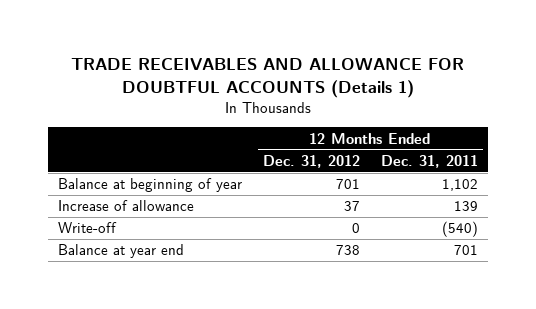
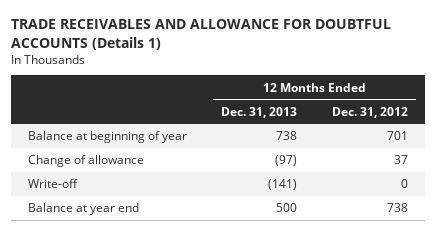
- | 12 Months Ended Dec. 31, 2012 | 12 Months Ended Dec. 31, 2011
+ | 12 Months Ended Dec. 31, 2013 | 12 Months Ended Dec. 31, 2012
- Increase of allowance | 37 | 139
+ Change of allowance | (97) | 37

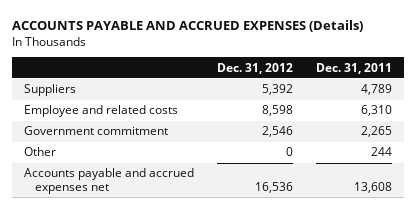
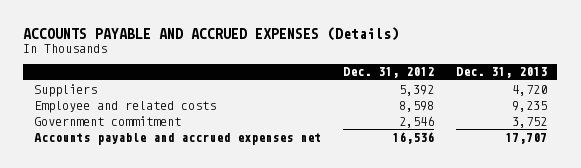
- | Dec. 31, 2012 | Dec. 31, 2011
+ | Dec. 31, 2012 | Dec. 31, 2013
- Other | 0 | 244

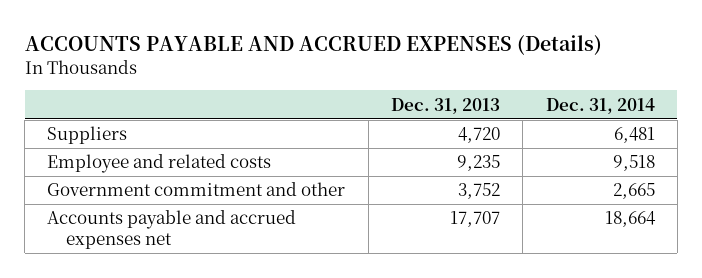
- | Dec. 31, 2012 | Dec. 31, 2013
+ | Dec. 31, 2013 | Dec. 31, 2014
- Government commitment | 2,546 | 3,752
+ Government commitment and other | 3,752 | 2,665

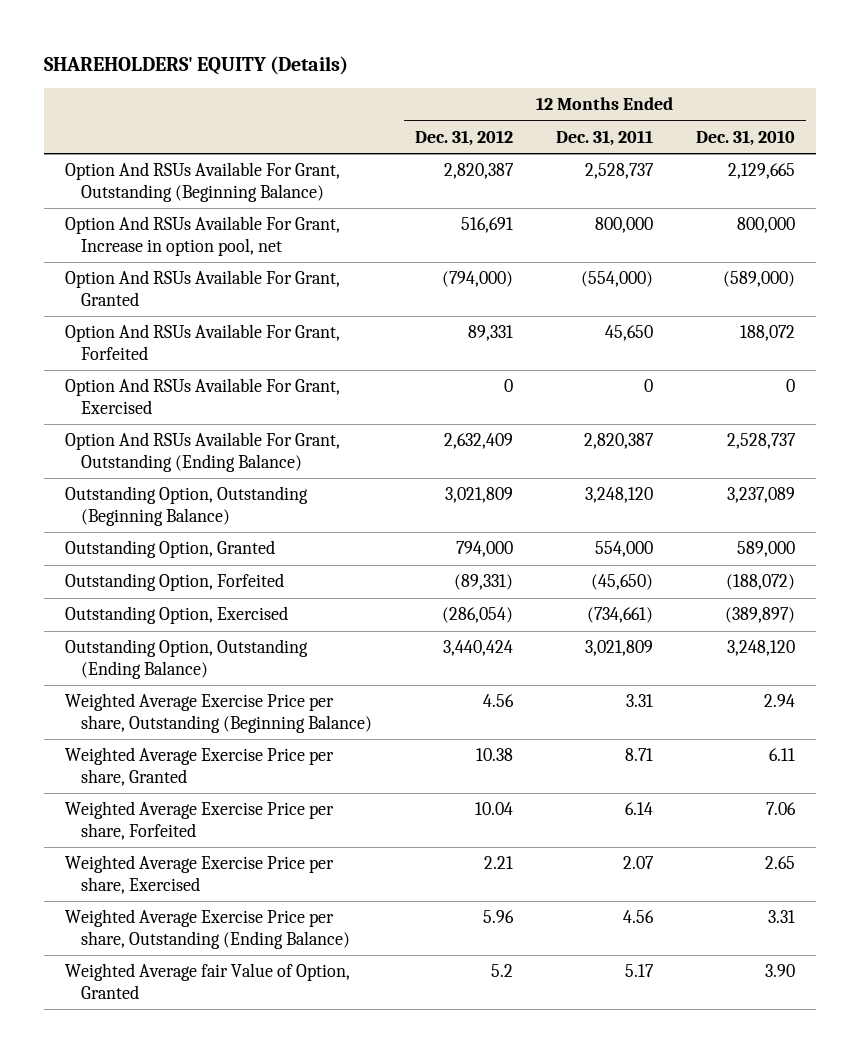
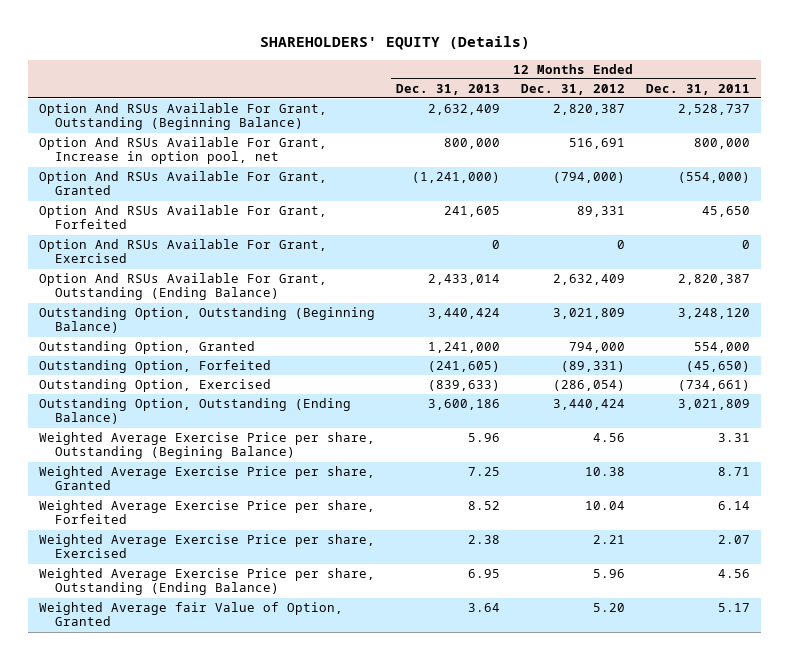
- | 12 Months Ended Dec. 31, 2012 | 12 Months Ended Dec. 31, 2011 | 12 Months Ended Dec. 31, 2010
+ | 12 Months Ended Dec. 31, 2013 | 12 Months Ended Dec. 31, 2012 | 12 Months Ended Dec. 31, 2011
- Weighted Average Exercise Price per share, Outstanding (Beginning Balance) | 4.56 | 3.31 | 2.94
+ Weighted Average Exercise Price per share, Outstanding (Begining Balance) | 5.96 | 4.56 | 3.31
- Weighted Average fair Value of Option, Granted | 5.2 | 5.17 | 3.90
+ Weighted Average fair Value of Option, Granted | 3.64 | 5.20 | 5.17

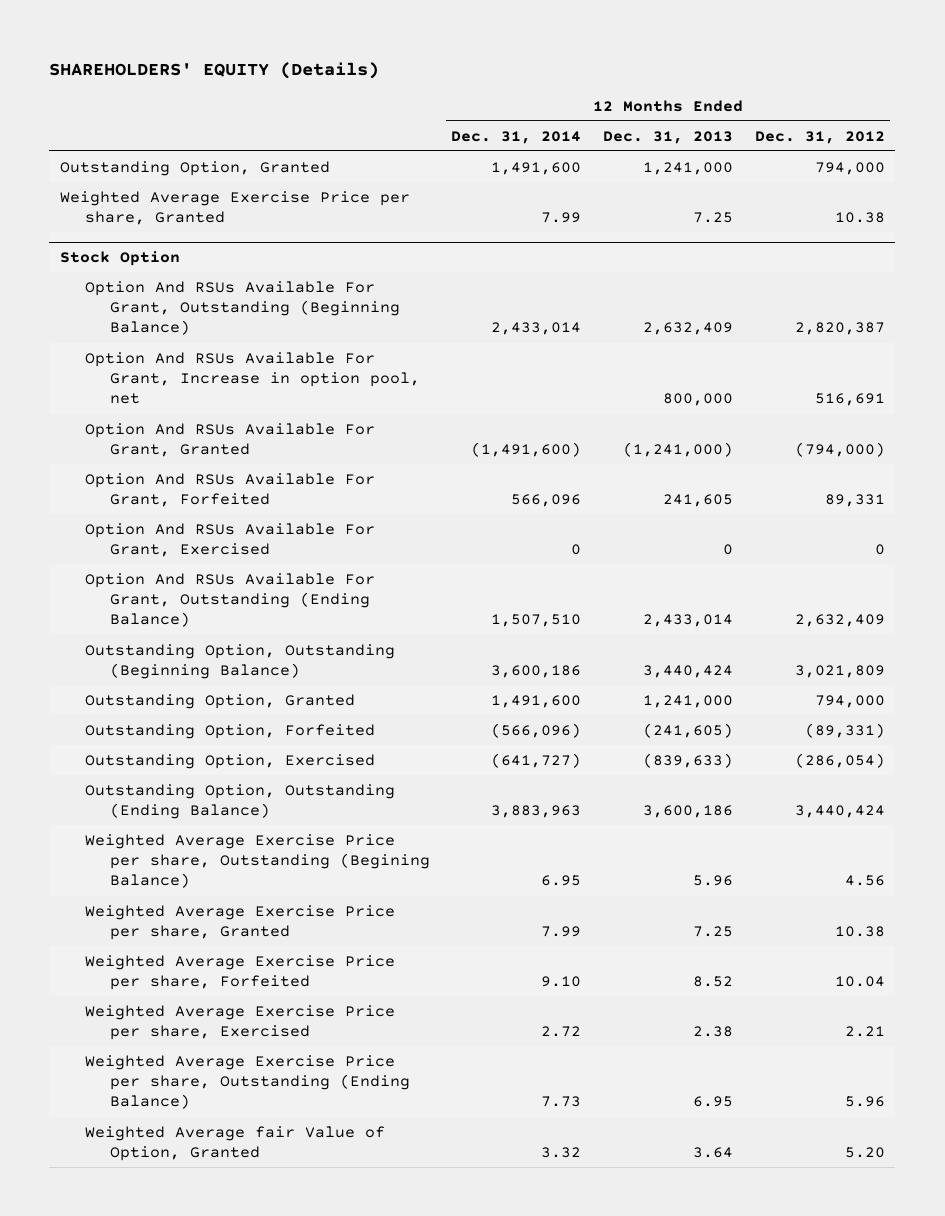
- | 12 Months Ended Dec. 31, 2013 | 12 Months Ended Dec. 31, 2012 | 12 Months Ended Dec. 31, 2011
+ | 12 Months Ended Dec. 31, 2014 | 12 Months Ended Dec. 31, 2013 | 12 Months Ended Dec. 31, 2012
+ Outstanding Option, Granted | 1,491,600 | 1,241,000 | 794,000
+ Weighted Average Exercise Price per share, Granted | 7.99 | 7.25 | 10.38
+ Stock Option

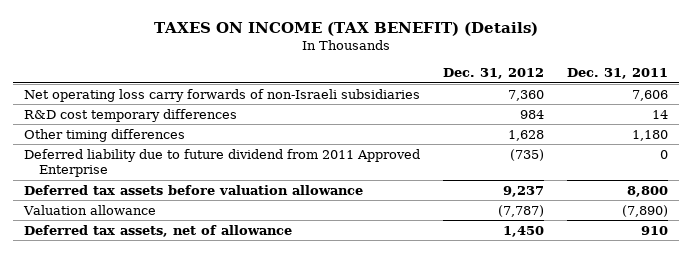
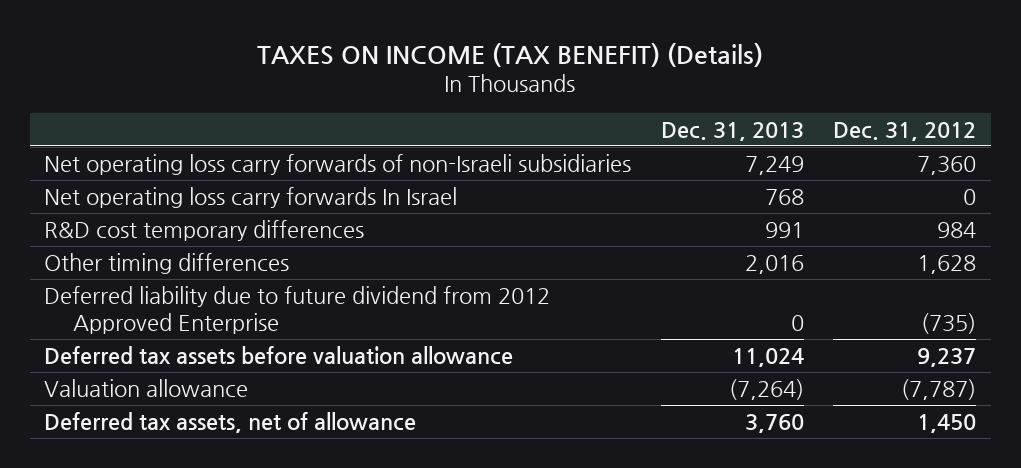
- | Dec. 31, 2012 | Dec. 31, 2011
+ | Dec. 31, 2013 | Dec. 31, 2012
+ Net operating loss carry forwards In Israel | 768 | 0
- Deferred liability due to future dividend from 2011 Approved Enterprise | (735) | 0
+ Deferred liability due to future dividend from 2012 Approved Enterprise | 0 | (735)

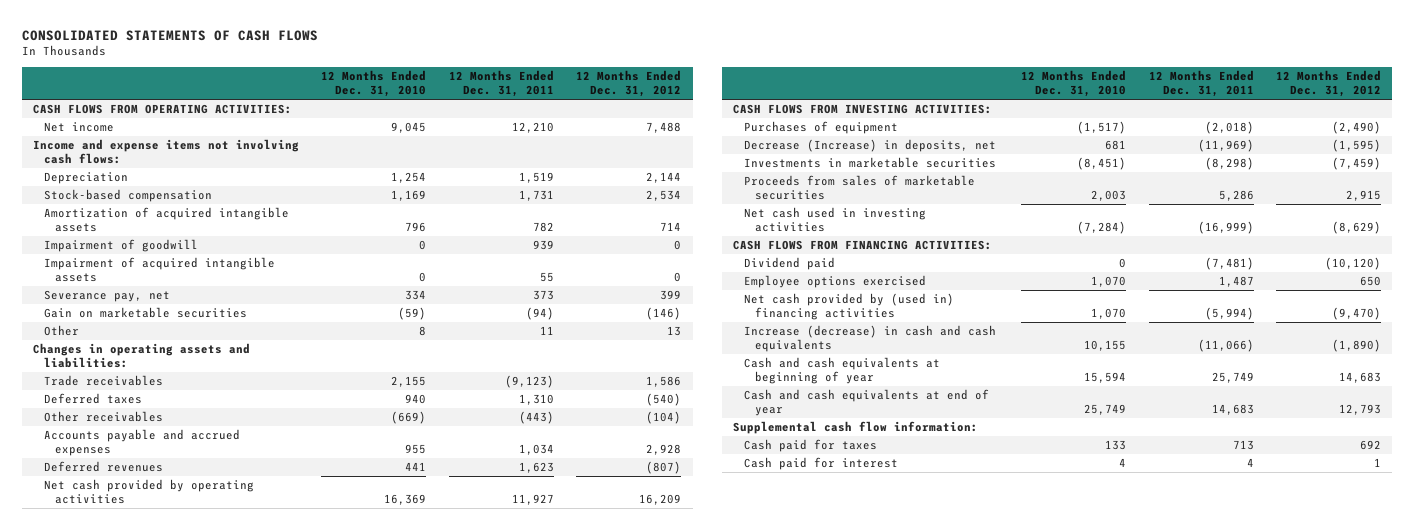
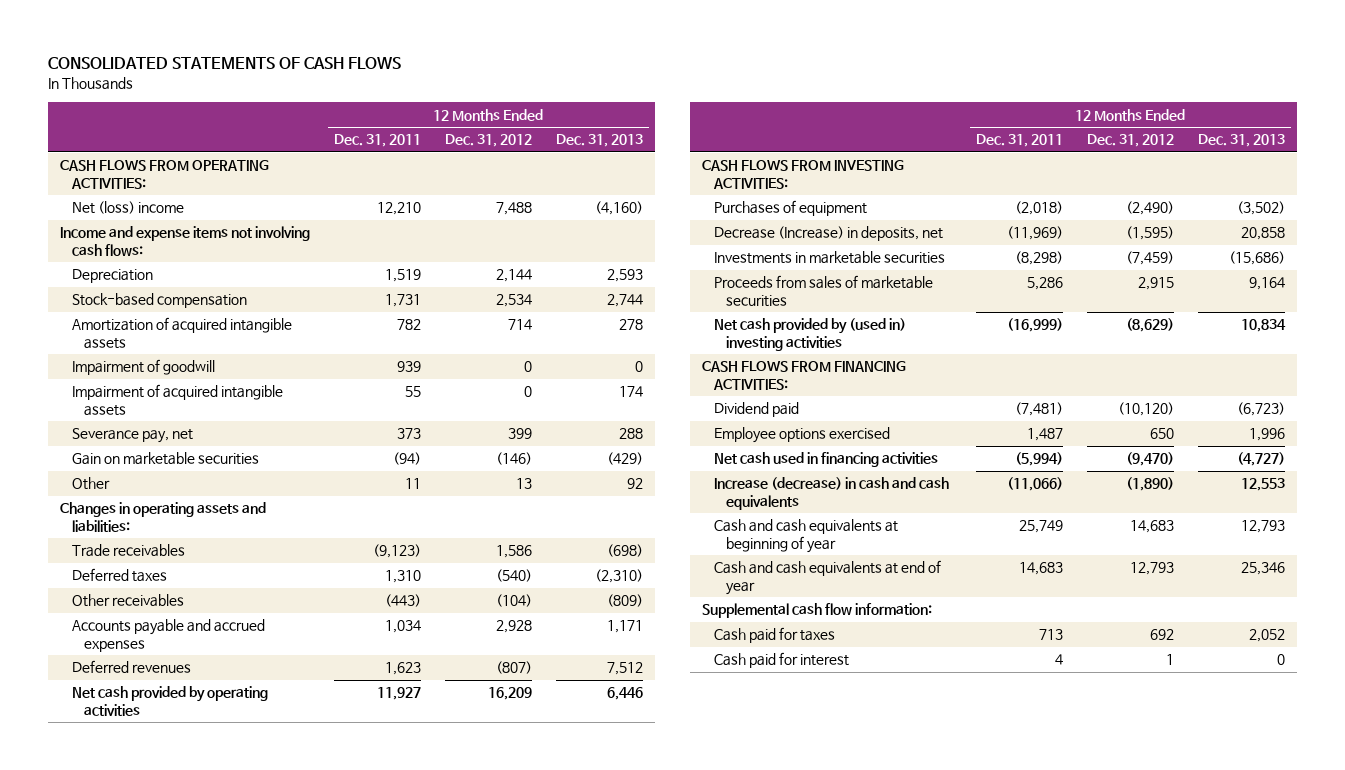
- | 12 Months Ended Dec. 31, 2010 | 12 Months Ended Dec. 31, 2011 | 12 Months Ended Dec. 31, 2012
+ | 12 Months Ended Dec. 31, 2011 | 12 Months Ended Dec. 31, 2012 | 12 Months Ended Dec. 31, 2013
- Net income | 9,045 | 12,210 | 7,488
+ Net (loss) income | 12,210 | 7,488 | (4,160)
- Net cash used in investing activities | (7,284) | (16,999) | (8,629)
+ Net cash provided by (used in) investing activities | (16,999) | (8,629) | 10,834
- Net cash provided by (used in) financing activities | 1,070 | (5,994) | (9,470)
+ Net cash used in financing activities | (5,994) | (9,470) | (4,727)

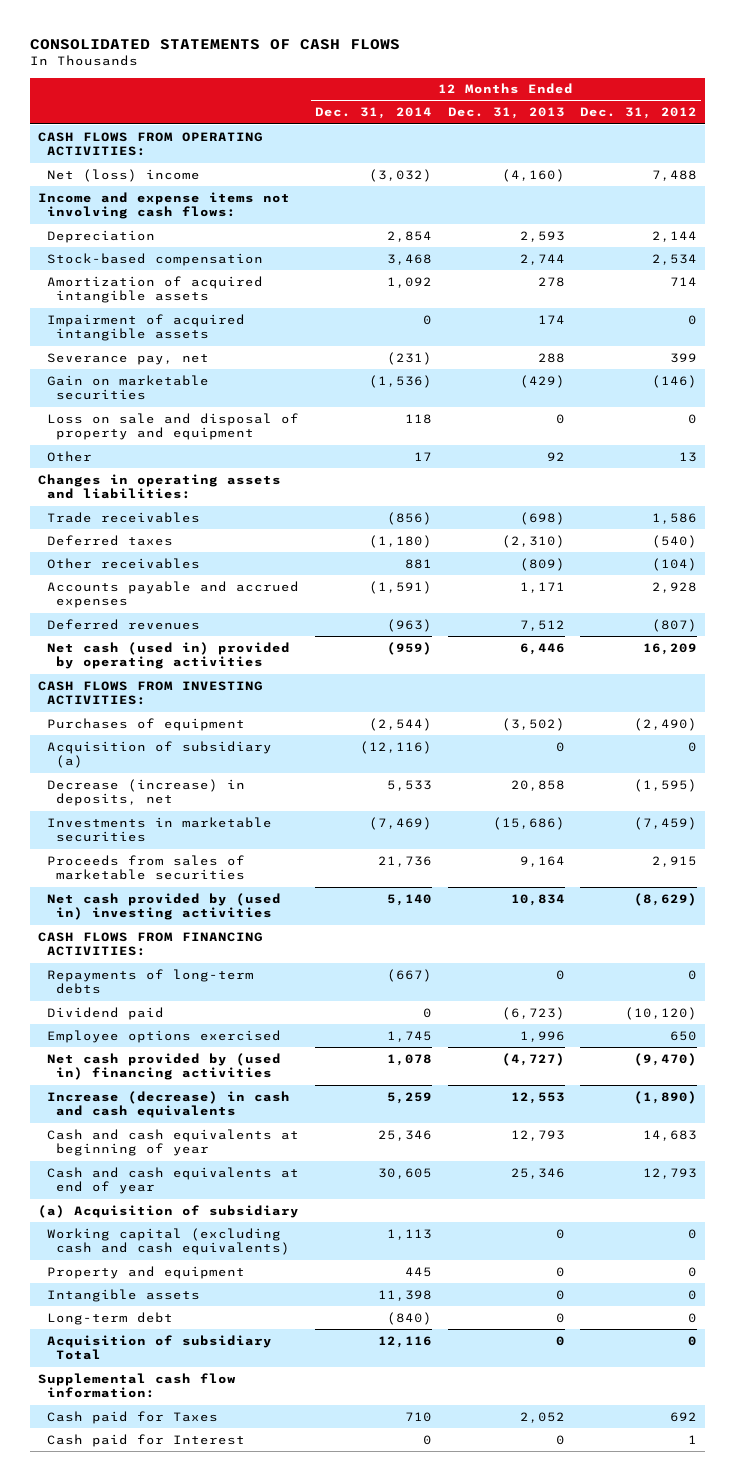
- | 12 Months Ended Dec. 31, 2011 | 12 Months Ended Dec. 31, 2012 | 12 Months Ended Dec. 31, 2013
+ | 12 Months Ended Dec. 31, 2014 | 12 Months Ended Dec. 31, 2013 | 12 Months Ended Dec. 31, 2012
- Impairment of goodwill | 939 | 0 | 0
+ Loss on sale and disposal of property and equipment | 118 | 0 | 0
- Net cash provided by operating activities | 11,927 | 16,209 | 6,446
+ Net cash (used in) provided by operating activities | (959) | 6,446 | 16,209
- Decrease (Increase) in deposits, net | (11,969) | (1,595) | 20,858
+ Acquisition of subsidiary (a) | (12,116) | 0 | 0
+ Decrease (increase) in deposits, net | 5,533 | 20,858 | (1,595)
+ Repayments of long-term debts | (667) | 0 | 0
- Net cash used in financing activities | (5,994) | (9,470) | (4,727)
+ Net cash provided by (used in) financing activities | 1,078 | (4,727) | (9,470)
+ (a) Acquisition of subsidiary
+ Working capital (excluding cash and cash equivalents) | 1,113 | 0 | 0
+ Property and equipment | 445 | 0 | 0
+ Intangible assets | 11,398 | 0 | 0
+ Long-term debt | (840) | 0 | 0
+ Acquisition of subsidiary Total | 12,116 | 0 | 0
- Cash paid for taxes | 713 | 692 | 2,052
- Cash paid for interest | 4 | 1 | 0
+ Cash paid for Taxes | 710 | 2,052 | 692
+ Cash paid for Interest | 0 | 0 | 1

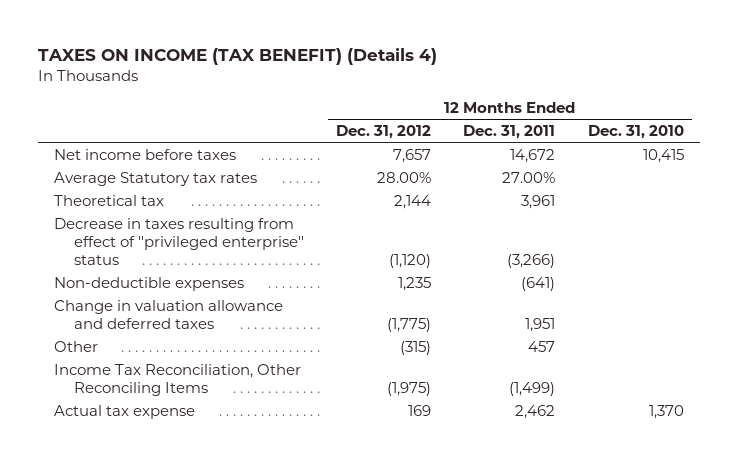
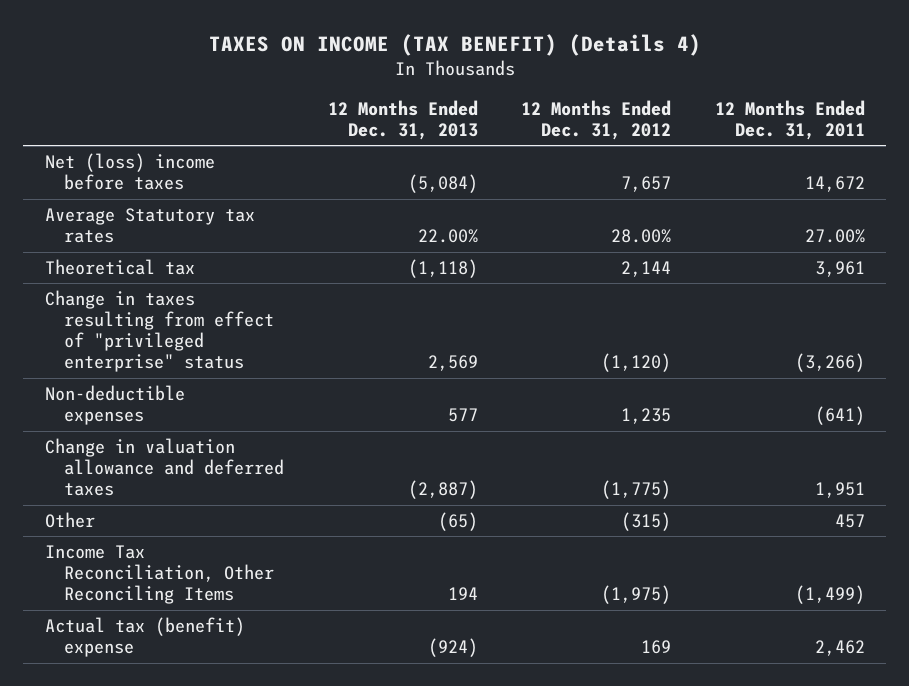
- | 12 Months Ended Dec. 31, 2012 | 12 Months Ended Dec. 31, 2011 | 12 Months Ended Dec. 31, 2010
+ | 12 Months Ended Dec. 31, 2013 | 12 Months Ended Dec. 31, 2012 | 12 Months Ended Dec. 31, 2011
- Net income before taxes | 7,657 | 14,672 | 10,415
+ Net (loss) income before taxes | (5,084) | 7,657 | 14,672
- Decrease in taxes resulting from effect of ''privileged enterprise'' status | (1,120) | (3,266) |
+ Change in taxes resulting from effect of "privileged enterprise" status | 2,569 | (1,120) | (3,266)
- Actual tax expense | 169 | 2,462 | 1,370
+ Actual tax (benefit) expense | (924) | 169 | 2,462

